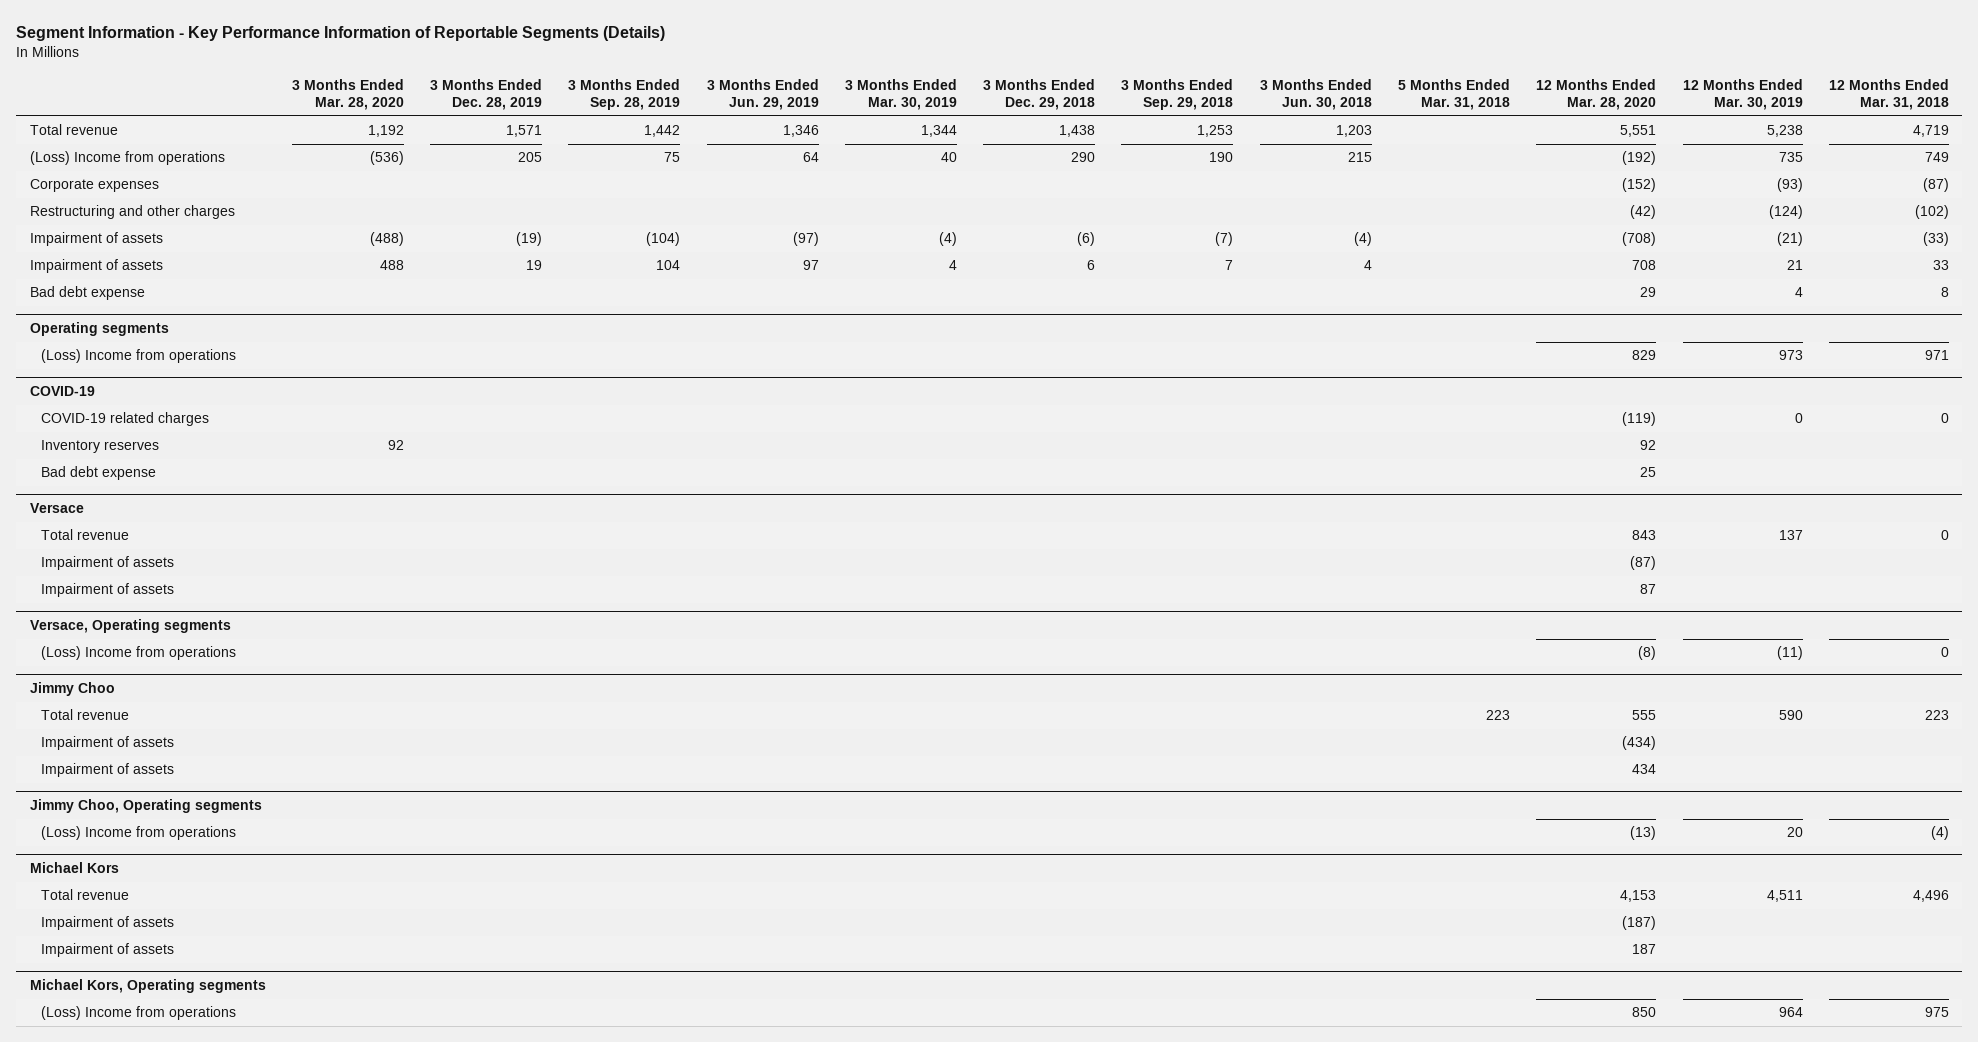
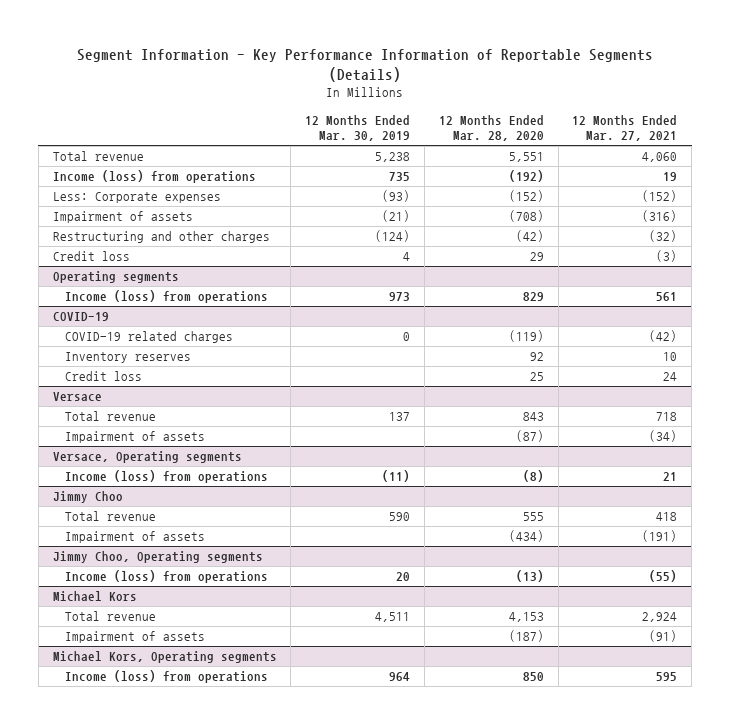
- | 3 Months Ended Mar. 28, 2020 | 3 Months Ended Dec. 28, 2019 | 3 Months Ended Sep. 28, 2019 | 3 Months Ended Jun. 29, 2019 | 3 Months Ended Mar. 30, 2019 | 3 Months Ended Dec. 29, 2018 | 3 Months Ended Sep. 29, 2018 | 3 Months Ended Jun. 30, 2018 | 5 Months Ended Mar. 31, 2018 | 12 Months Ended Mar. 28, 2020 | 12 Months Ended Mar. 30, 2019 | 12 Months Ended Mar. 31, 2018
+ | 12 Months Ended Mar. 30, 2019 | 12 Months Ended Mar. 28, 2020 | 12 Months Ended Mar. 27, 2021
- (Loss) Income from operations | (536) | 205 | 75 | 64 | 40 | 290 | 190 | 215 | | (192) | 735 | 749
- Corporate expenses | | | | | | | | | | (152) | (93) | (87)
+ Income (loss) from operations | 735 | (192) | 19
+ Less: Corporate expenses | (93) | (152) | (152)
- Impairment of assets | 488 | 19 | 104 | 97 | 4 | 6 | 7 | 4 | | 708 | 21 | 33
- Bad debt expense | | | | | | | | | | 29 | 4 | 8
moved down: Restructuring and other charges | (124) | (42) | (32)
+ Credit loss | 4 | 29 | (3)
@ Operating segments
- (Loss) Income from operations | | | | | | | | | | 829 | 973 | 971
+ Income (loss) from operations | 973 | 829 | 561
@ COVID-19
- Bad debt expense | | | | | | | | | | 25 | |
+ Credit loss | | 25 | 24
@ Versace
- Impairment of assets | | | | | | | | | | 87 | |
@ Versace, Operating segments
- (Loss) Income from operations | | | | | | | | | | (8) | (11) | 0
+ Income (loss) from operations | (11) | (8) | 21
@ Jimmy Choo
- Impairment of assets | | | | | | | | | | 434 | |
@ Jimmy Choo, Operating segments
- (Loss) Income from operations | | | | | | | | | | (13) | 20 | (4)
+ Income (loss) from operations | 20 | (13) | (55)
@ Michael Kors
- Impairment of assets | | | | | | | | | | 187 | |
@ Michael Kors, Operating segments
- (Loss) Income from operations | | | | | | | | | | 850 | 964 | 975
+ Income (loss) from operations | 964 | 850 | 595

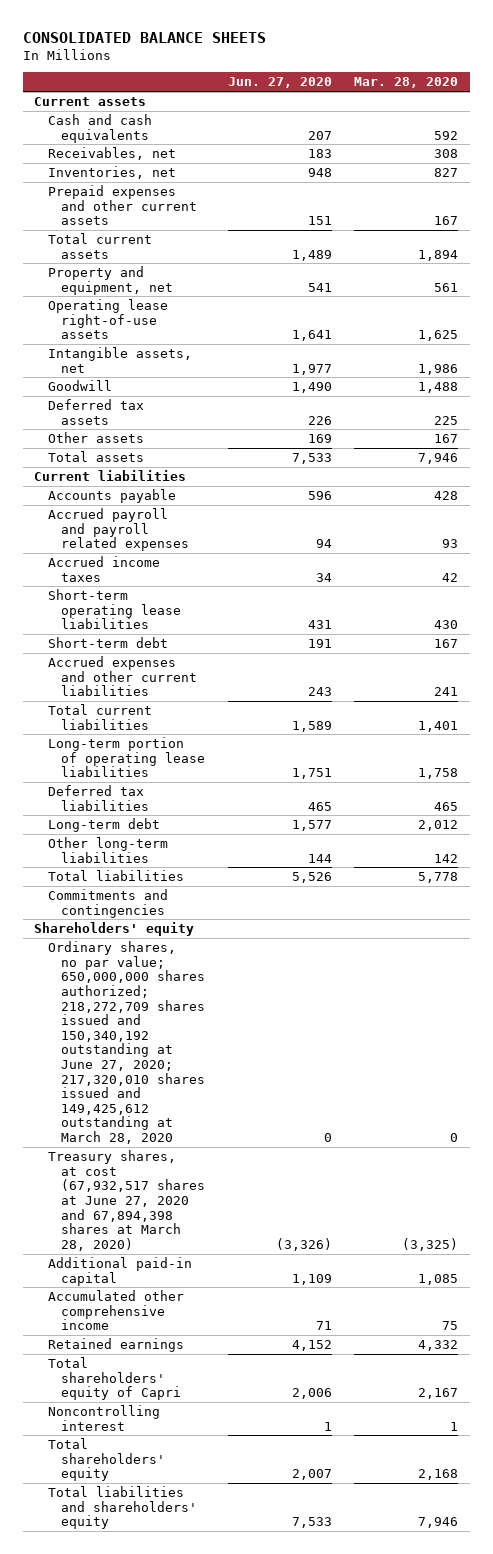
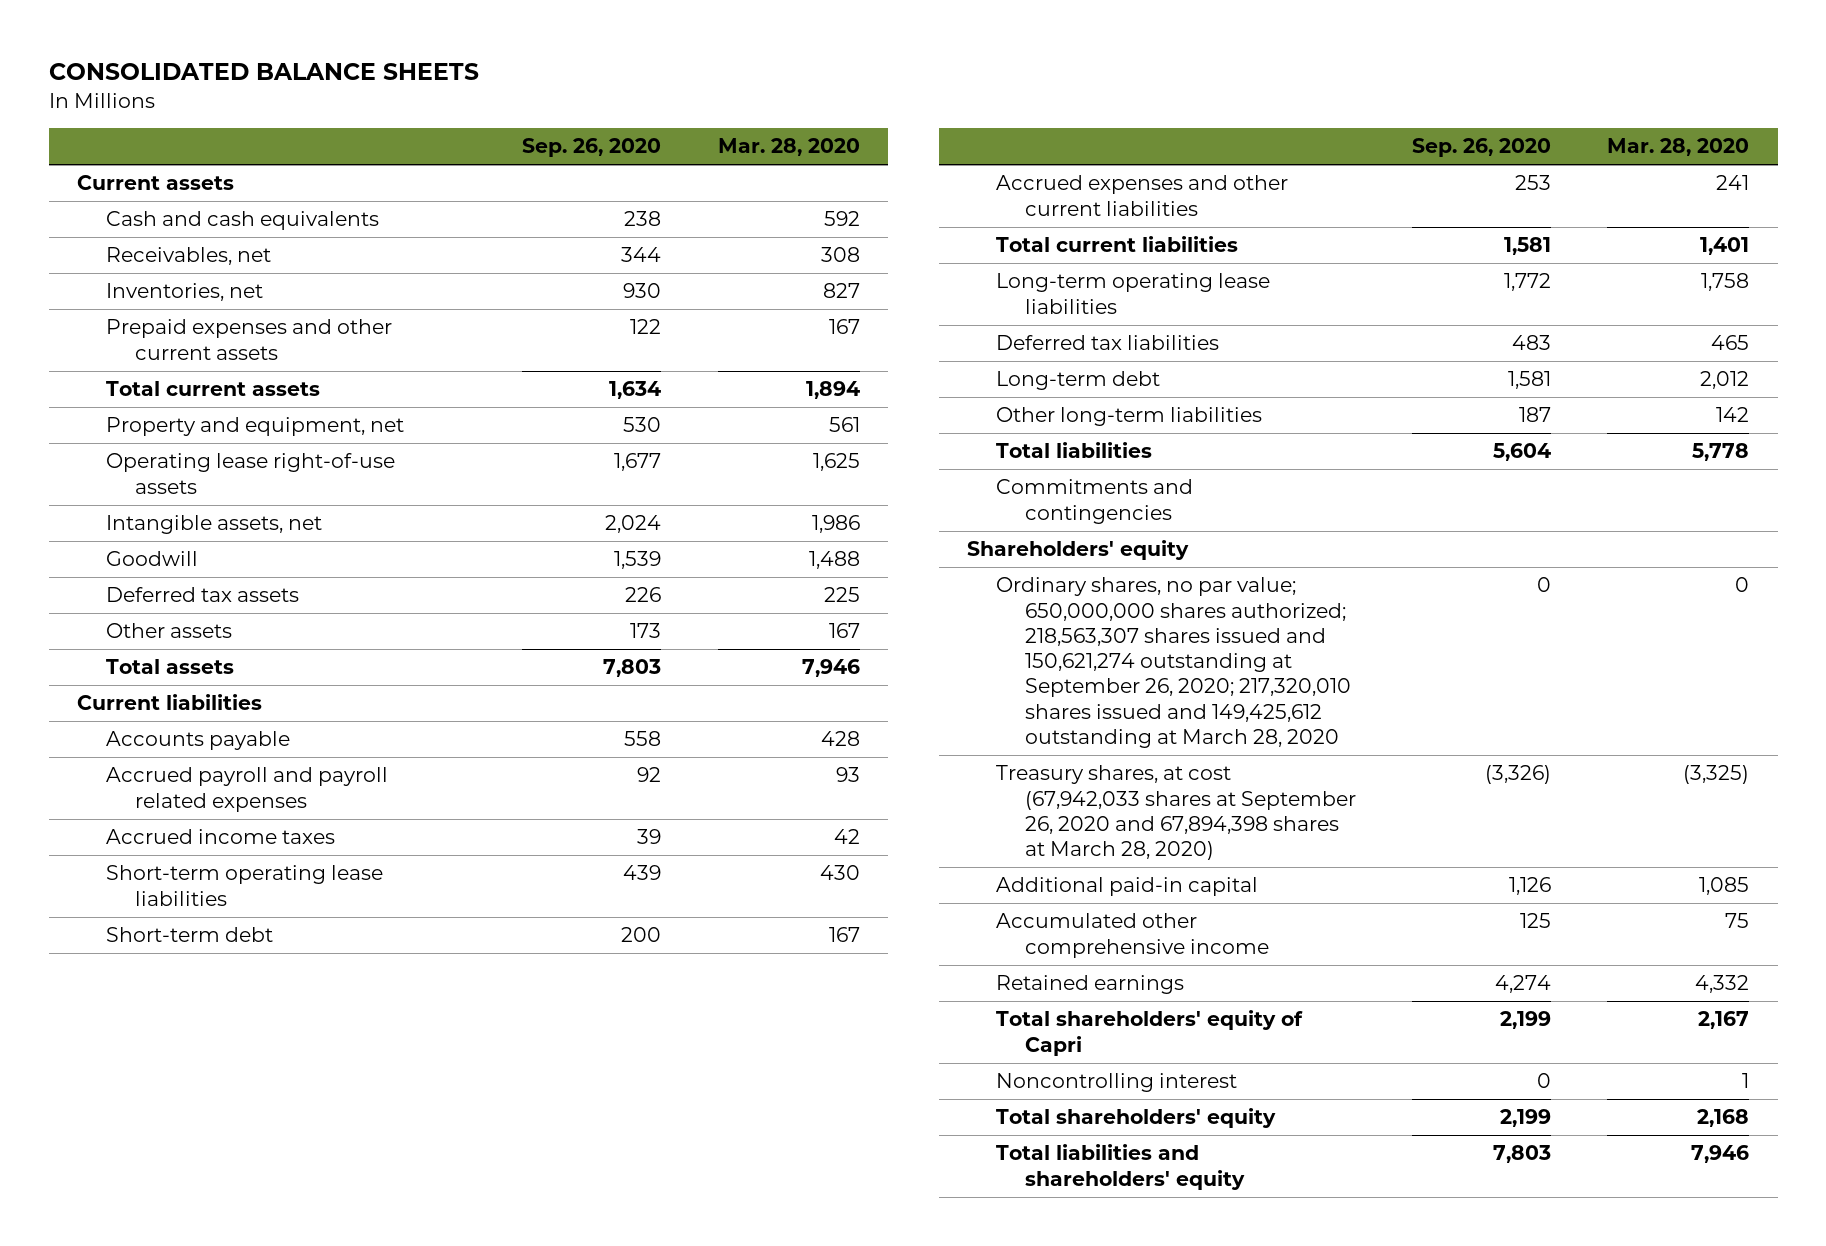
- | Jun. 27, 2020 | Mar. 28, 2020
+ | Sep. 26, 2020 | Mar. 28, 2020
- Long-term portion of operating lease liabilities | 1,751 | 1,758
+ Long-term operating lease liabilities | 1,772 | 1,758
- Ordinary shares, no par value; 650,000,000 shares authorized; 218,272,709 shares issued and 150,340,192 outstanding at June 27, 2020; 217,320,010 shares issued and 149,425,612 outstanding at March 28, 2020 | 0 | 0
- Treasury shares, at cost (67,932,517 shares at June 27, 2020 and 67,894,398 shares at March 28, 2020) | (3,326) | (3,325)
+ Ordinary shares, no par value; 650,000,000 shares authorized; 218,563,307 shares issued and 150,621,274 outstanding at September 26, 2020; 217,320,010 shares issued and 149,425,612 outstanding at March 28, 2020 | 0 | 0
+ Treasury shares, at cost (67,942,033 shares at September 26, 2020 and 67,894,398 shares at March 28, 2020) | (3,326) | (3,325)

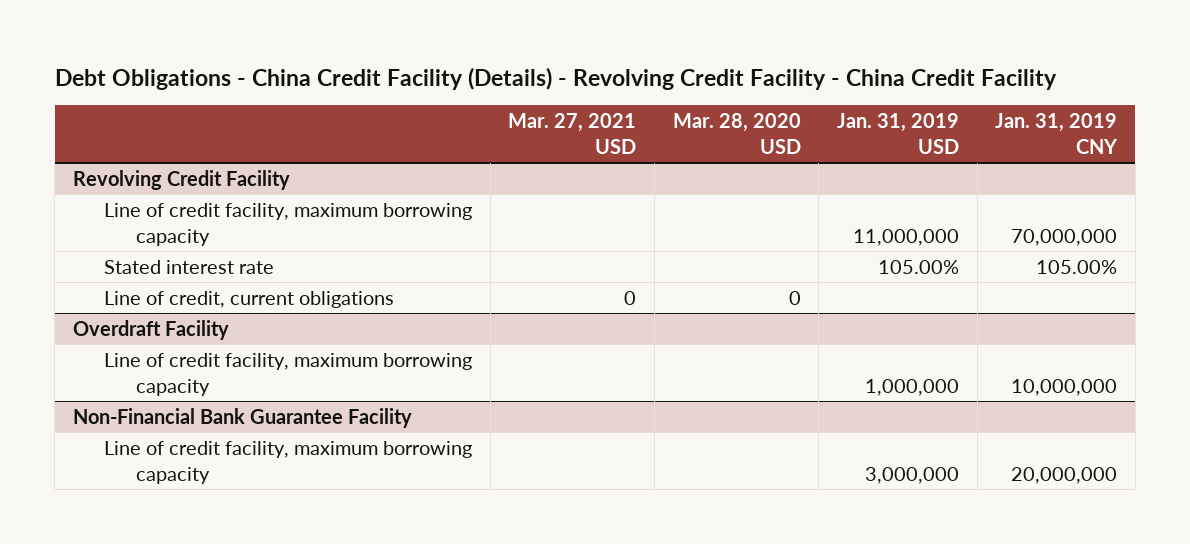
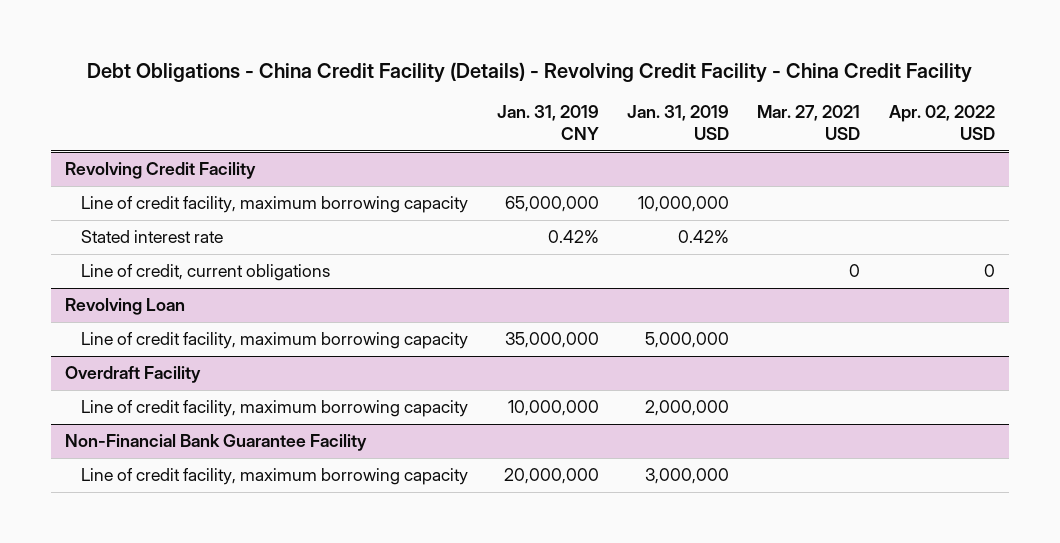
- | Mar. 27, 2021 USD | Mar. 28, 2020 USD | Jan. 31, 2019 USD | Jan. 31, 2019 CNY
+ | Jan. 31, 2019 CNY | Jan. 31, 2019 USD | Mar. 27, 2021 USD | Apr. 02, 2022 USD
@ Revolving Credit Facility
- Line of credit facility, maximum borrowing capacity | | | 11,000,000 | 70,000,000
- Stated interest rate | | | 105.00% | 105.00%
+ Line of credit facility, maximum borrowing capacity | 65,000,000 | 10,000,000 | |
+ Stated interest rate | 0.42% | 0.42% | |
+ Revolving Loan
+ Line of credit facility, maximum borrowing capacity | 35,000,000 | 5,000,000 | |
@ Overdraft Facility
- Line of credit facility, maximum borrowing capacity | | | 1,000,000 | 10,000,000
+ Line of credit facility, maximum borrowing capacity | 10,000,000 | 2,000,000 | |

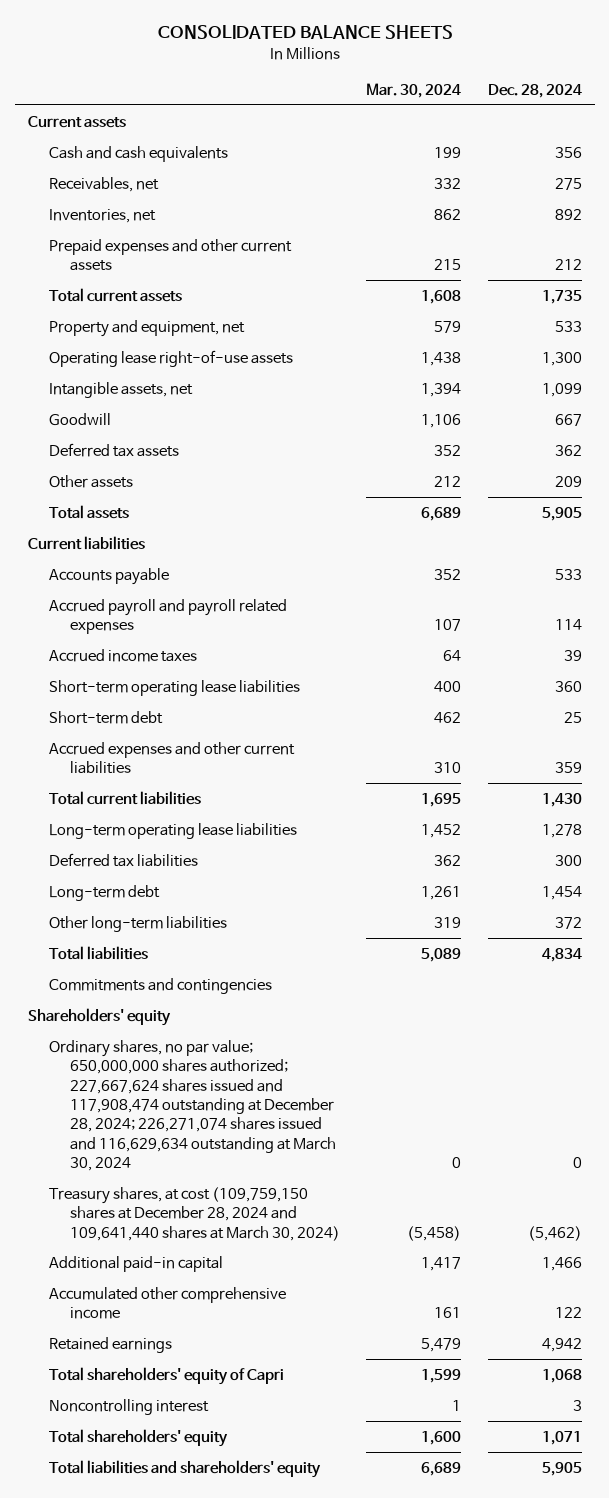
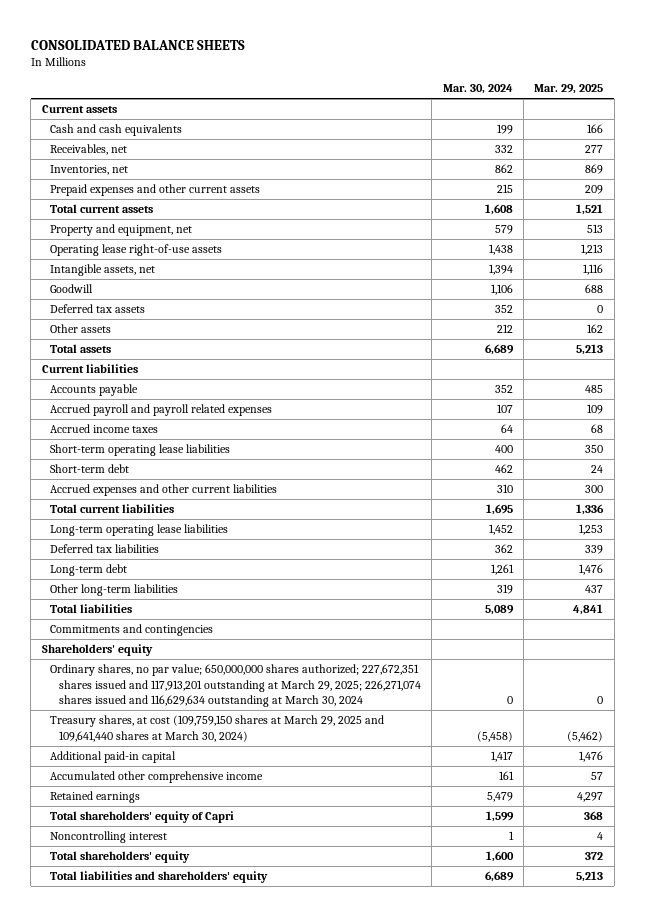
- | Mar. 30, 2024 | Dec. 28, 2024
+ | Mar. 30, 2024 | Mar. 29, 2025
- Ordinary shares, no par value; 650,000,000 shares authorized; 227,667,624 shares issued and 117,908,474 outstanding at December 28, 2024; 226,271,074 shares issued and 116,629,634 outstanding at March 30, 2024 | 0 | 0
- Treasury shares, at cost (109,759,150 shares at December 28, 2024 and 109,641,440 shares at March 30, 2024) | (5,458) | (5,462)
+ Ordinary shares, no par value; 650,000,000 shares authorized; 227,672,351 shares issued and 117,913,201 outstanding at March 29, 2025; 226,271,074 shares issued and 116,629,634 outstanding at March 30, 2024 | 0 | 0
+ Treasury shares, at cost (109,759,150 shares at March 29, 2025 and 109,641,440 shares at March 30, 2024) | (5,458) | (5,462)

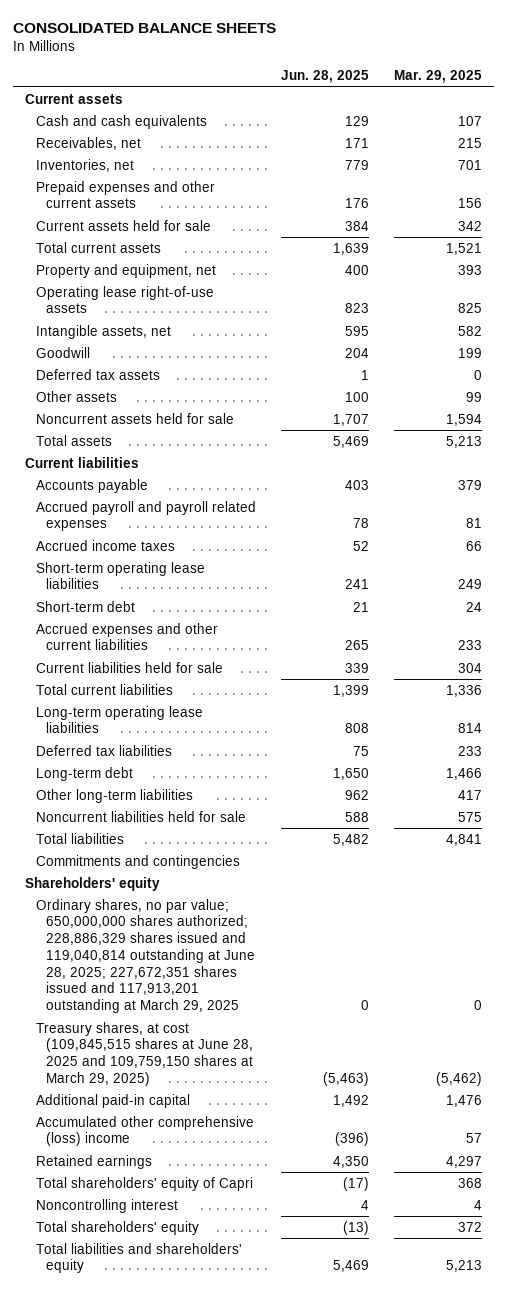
- | Mar. 30, 2024 | Mar. 29, 2025
+ | Jun. 28, 2025 | Mar. 29, 2025
- Cash and cash equivalents | 199 | 166
- Receivables, net | 332 | 277
- Inventories, net | 862 | 869
- Prepaid expenses and other current assets | 215 | 209
+ Cash and cash equivalents | 129 | 107
+ Receivables, net | 171 | 215
+ Inventories, net | 779 | 701
+ Prepaid expenses and other current assets | 176 | 156
+ Current assets held for sale | 384 | 342
- Property and equipment, net | 579 | 513
- Operating lease right-of-use assets | 1,438 | 1,213
- Intangible assets, net | 1,394 | 1,116
- Goodwill | 1,106 | 688
+ Property and equipment, net | 400 | 393
+ Operating lease right-of-use assets | 823 | 825
+ Intangible assets, net | 595 | 582
+ Goodwill | 204 | 199
- Other assets | 212 | 162
+ Other assets | 100 | 99
+ Noncurrent assets held for sale | 1,707 | 1,594
- Accounts payable | 352 | 485
- Accrued payroll and payroll related expenses | 107 | 109
- Accrued income taxes | 64 | 68
- Short-term operating lease liabilities | 400 | 350
+ Accounts payable | 403 | 379
+ Accrued payroll and payroll related expenses | 78 | 81
+ Accrued income taxes | 52 | 66
+ Short-term operating lease liabilities | 241 | 249
- Accrued expenses and other current liabilities | 310 | 300
+ Accrued expenses and other current liabilities | 265 | 233
+ Current liabilities held for sale | 339 | 304
- Long-term operating lease liabilities | 1,452 | 1,253
- Deferred tax liabilities | 362 | 339
- Long-term debt | 1,261 | 1,476
- Other long-term liabilities | 319 | 437
+ Long-term operating lease liabilities | 808 | 814
+ Deferred tax liabilities | 75 | 233
+ Long-term debt | 1,650 | 1,466
+ Other long-term liabilities | 962 | 417
+ Noncurrent liabilities held for sale | 588 | 575
- Ordinary shares, no par value; 650,000,000 shares authorized; 227,672,351 shares issued and 117,913,201 outstanding at March 29, 2025; 226,271,074 shares issued and 116,629,634 outstanding at March 30, 2024 | 0 | 0
- Treasury shares, at cost (109,759,150 shares at March 29, 2025 and 109,641,440 shares at March 30, 2024) | (5,458) | (5,462)
+ Ordinary shares, no par value; 650,000,000 shares authorized; 228,886,329 shares issued and 119,040,814 outstanding at June 28, 2025; 227,672,351 shares issued and 117,913,201 outstanding at March 29, 2025 | 0 | 0
+ Treasury shares, at cost (109,845,515 shares at June 28, 2025 and 109,759,150 shares at March 29, 2025) | (5,463) | (5,462)
- Accumulated other comprehensive income | 161 | 57
+ Accumulated other comprehensive (loss) income | (396) | 57

